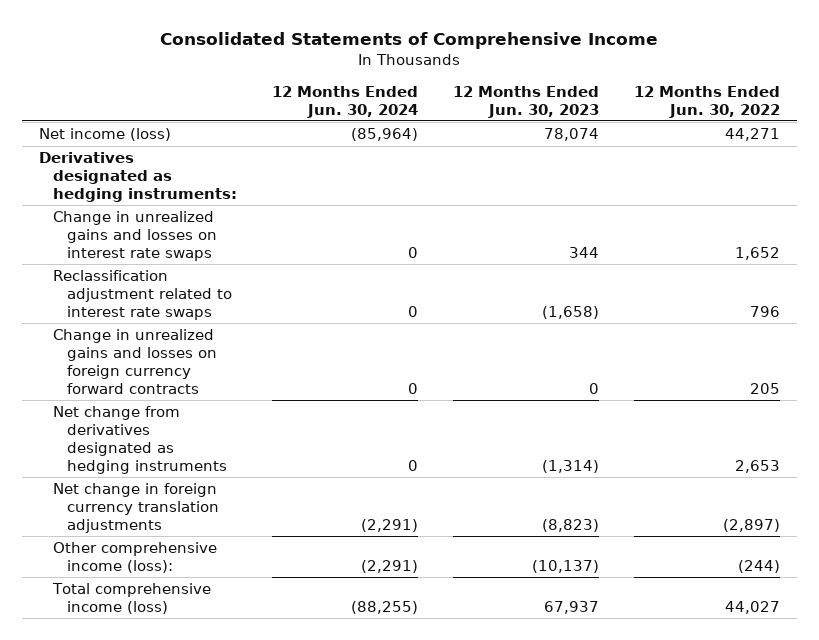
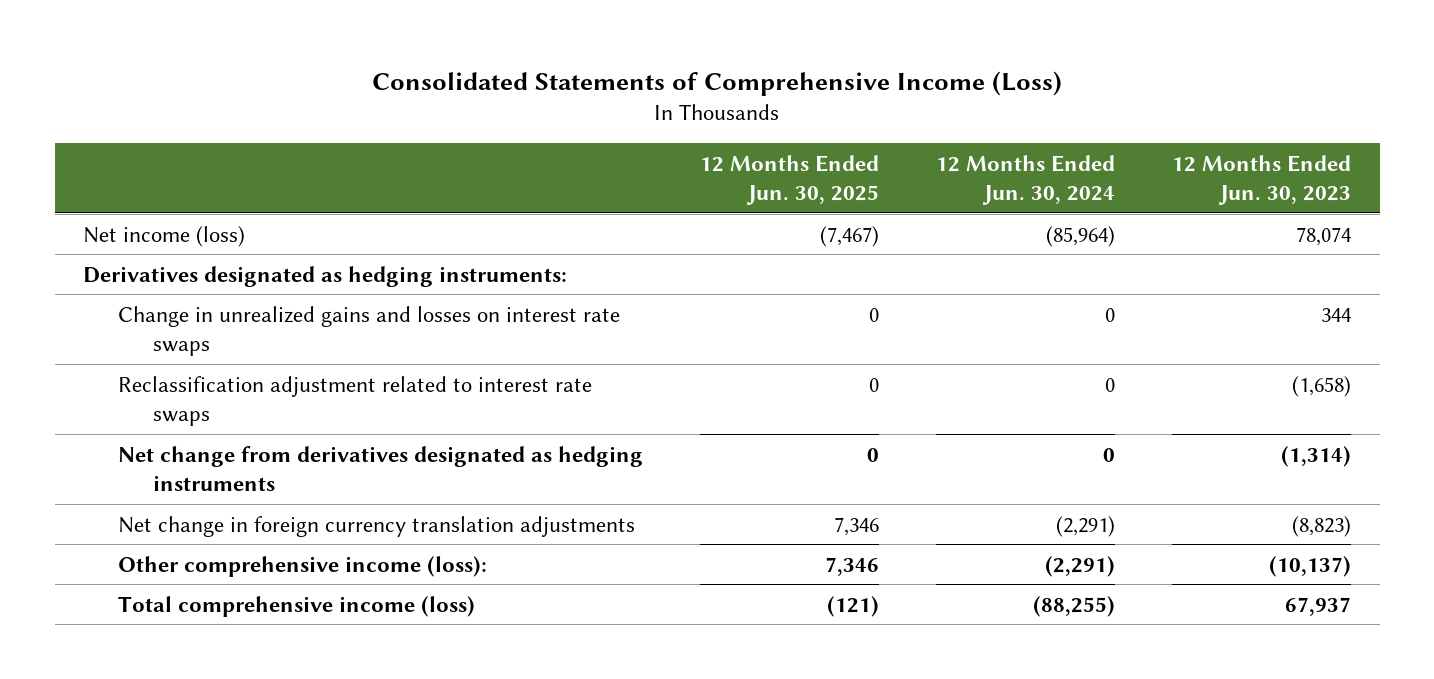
- Consolidated Statements of Comprehensive Income
+ Consolidated Statements of Comprehensive Income (Loss)
- | 12 Months Ended Jun. 30, 2024 | 12 Months Ended Jun. 30, 2023 | 12 Months Ended Jun. 30, 2022
+ | 12 Months Ended Jun. 30, 2025 | 12 Months Ended Jun. 30, 2024 | 12 Months Ended Jun. 30, 2023
- Change in unrealized gains and losses on foreign currency forward contracts | 0 | 0 | 205

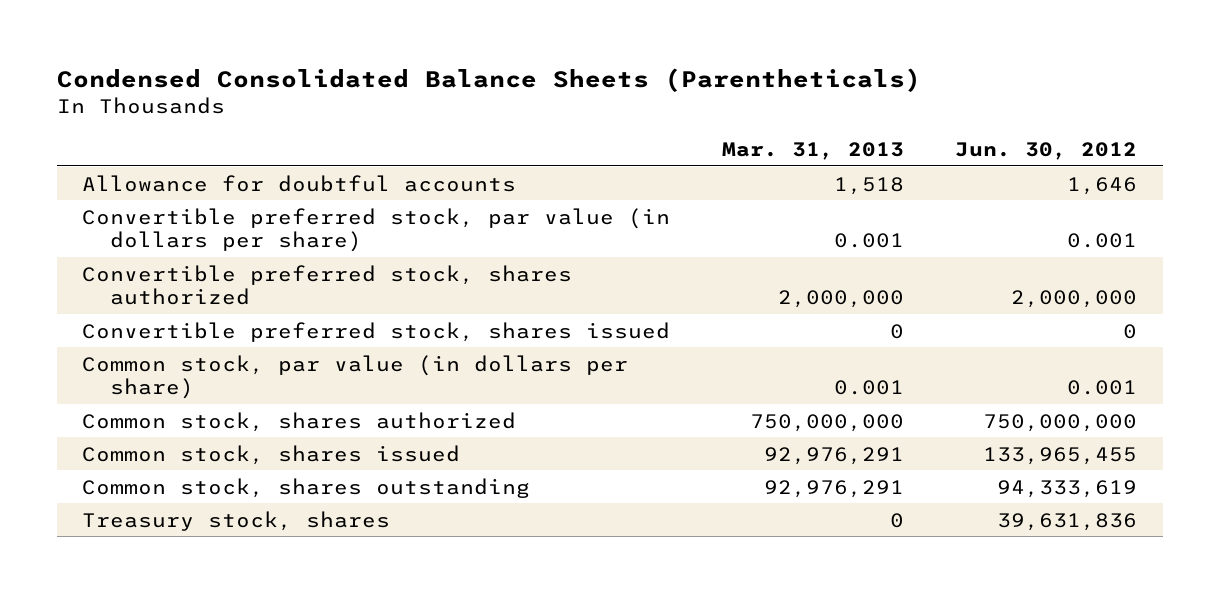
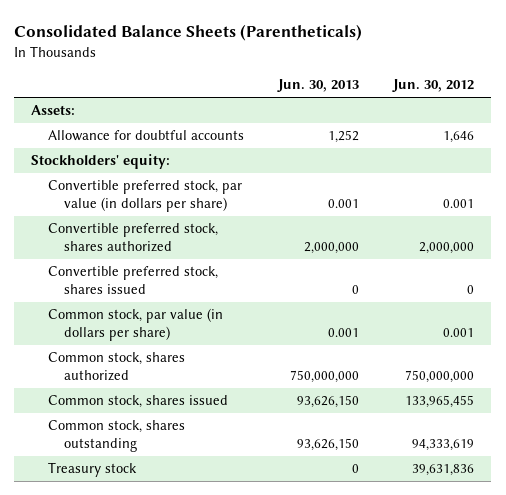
- Condensed Consolidated Balance Sheets (Parentheticals)
+ Consolidated Balance Sheets (Parentheticals)
- | Mar. 31, 2013 | Jun. 30, 2012
+ | Jun. 30, 2013 | Jun. 30, 2012
+ Assets:
+ Stockholders' equity:
- Treasury stock, shares | 0 | 39,631,836
+ Treasury stock | 0 | 39,631,836

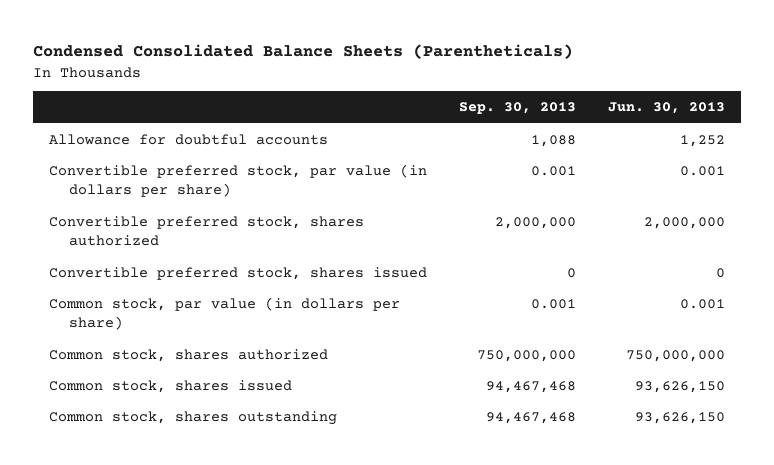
- Consolidated Balance Sheets (Parentheticals)
+ Condensed Consolidated Balance Sheets (Parentheticals)
- | Jun. 30, 2013 | Jun. 30, 2012
+ | Sep. 30, 2013 | Jun. 30, 2013
- Assets:
- Stockholders' equity:
- Treasury stock | 0 | 39,631,836

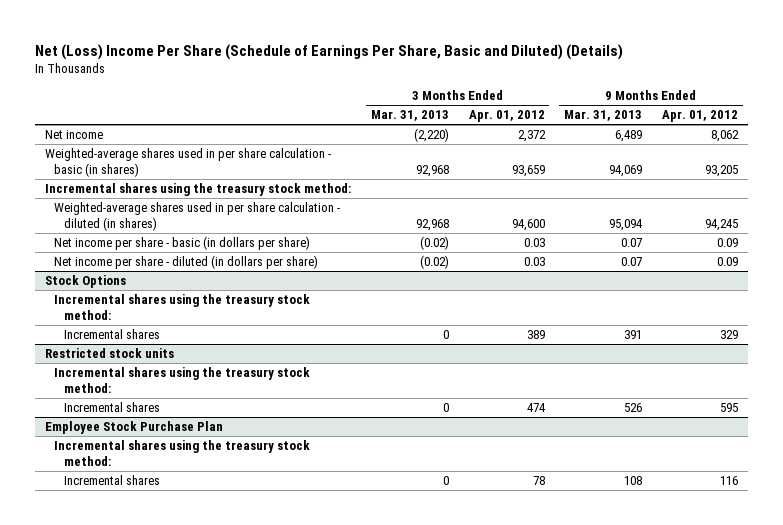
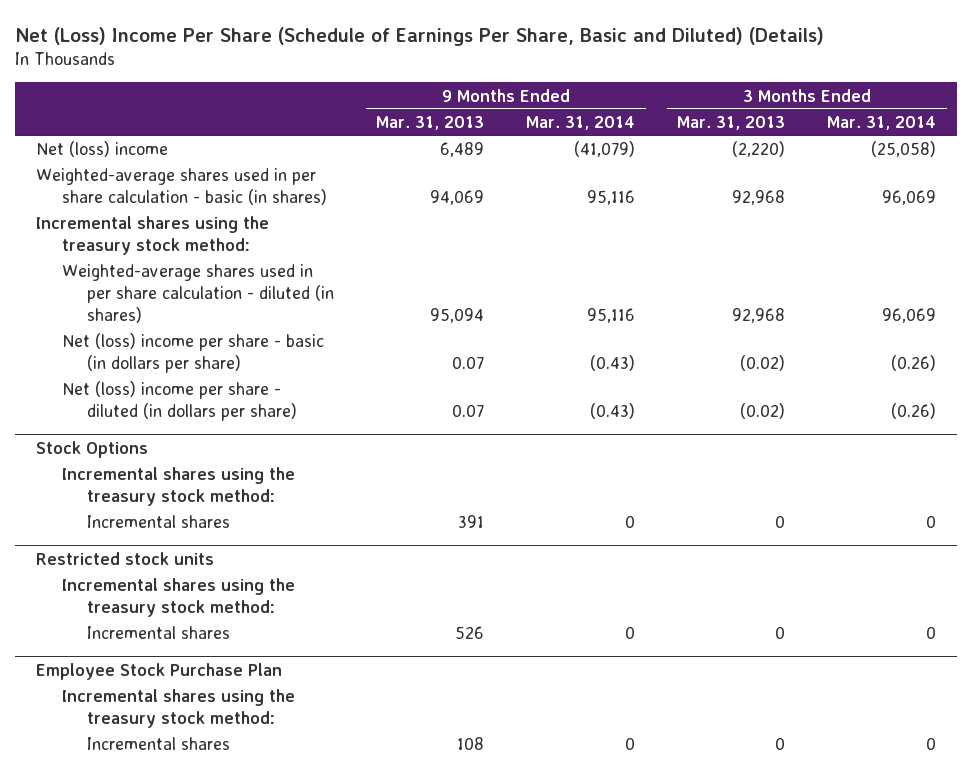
- | 3 Months Ended Mar. 31, 2013 | 3 Months Ended Apr. 01, 2012 | 9 Months Ended Mar. 31, 2013 | 9 Months Ended Apr. 01, 2012
+ | 9 Months Ended Mar. 31, 2013 | 9 Months Ended Mar. 31, 2014 | 3 Months Ended Mar. 31, 2013 | 3 Months Ended Mar. 31, 2014
- Net income | (2,220) | 2,372 | 6,489 | 8,062
+ Net (loss) income | 6,489 | (41,079) | (2,220) | (25,058)
- Net income per share - basic (in dollars per share) | (0.02) | 0.03 | 0.07 | 0.09
- Net income per share - diluted (in dollars per share) | (0.02) | 0.03 | 0.07 | 0.09
+ Net (loss) income per share - basic (in dollars per share) | 0.07 | (0.43) | (0.02) | (0.26)
+ Net (loss) income per share - diluted (in dollars per share) | 0.07 | (0.43) | (0.02) | (0.26)

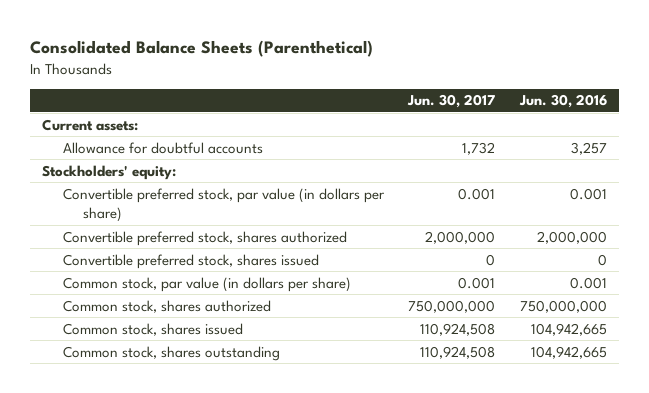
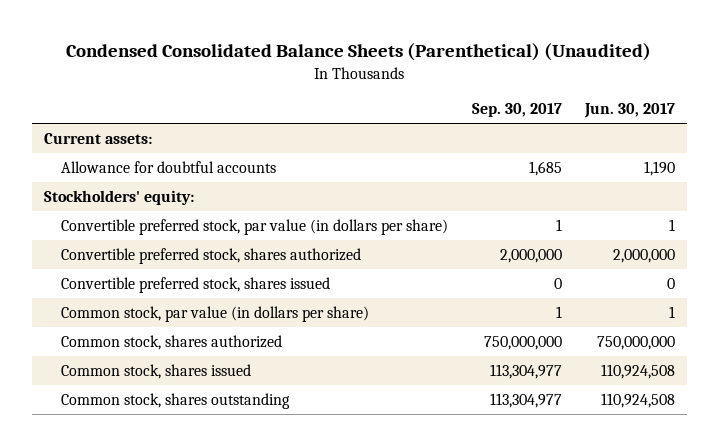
- Consolidated Balance Sheets (Parenthetical)
+ Condensed Consolidated Balance Sheets (Parenthetical) (Unaudited)
- | Jun. 30, 2017 | Jun. 30, 2016
+ | Sep. 30, 2017 | Jun. 30, 2017
- Allowance for doubtful accounts | 1,732 | 3,257
+ Allowance for doubtful accounts | 1,685 | 1,190
- Convertible preferred stock, par value (in dollars per share) | 0.001 | 0.001
+ Convertible preferred stock, par value (in dollars per share) | 1 | 1
- Common stock, par value (in dollars per share) | 0.001 | 0.001
+ Common stock, par value (in dollars per share) | 1 | 1

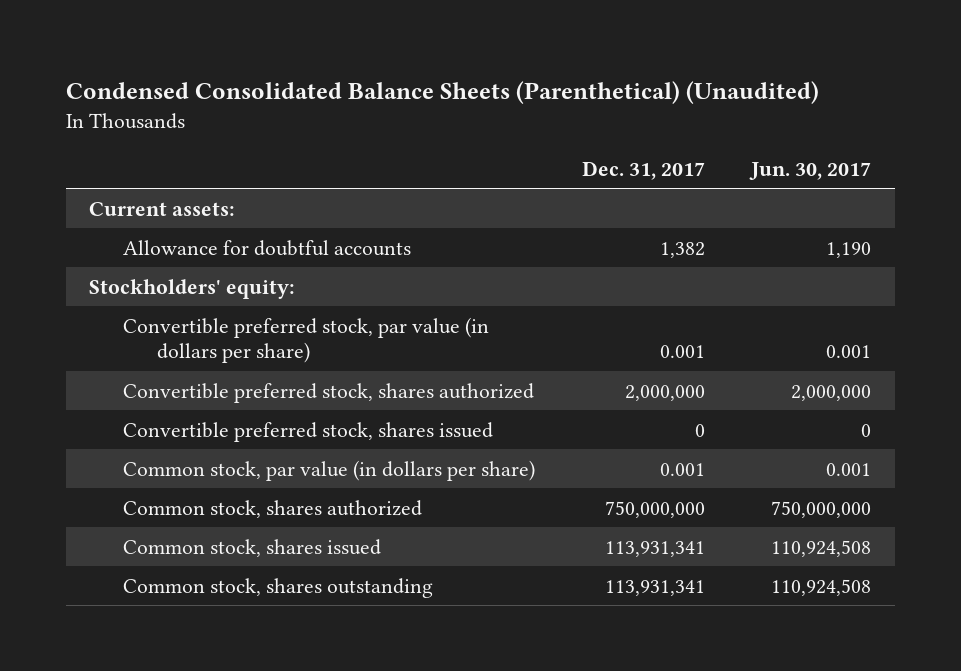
- | Sep. 30, 2017 | Jun. 30, 2017
+ | Dec. 31, 2017 | Jun. 30, 2017
- Convertible preferred stock, par value (in dollars per share) | 1 | 1
+ Convertible preferred stock, par value (in dollars per share) | 0.001 | 0.001
- Common stock, par value (in dollars per share) | 1 | 1
+ Common stock, par value (in dollars per share) | 0.001 | 0.001

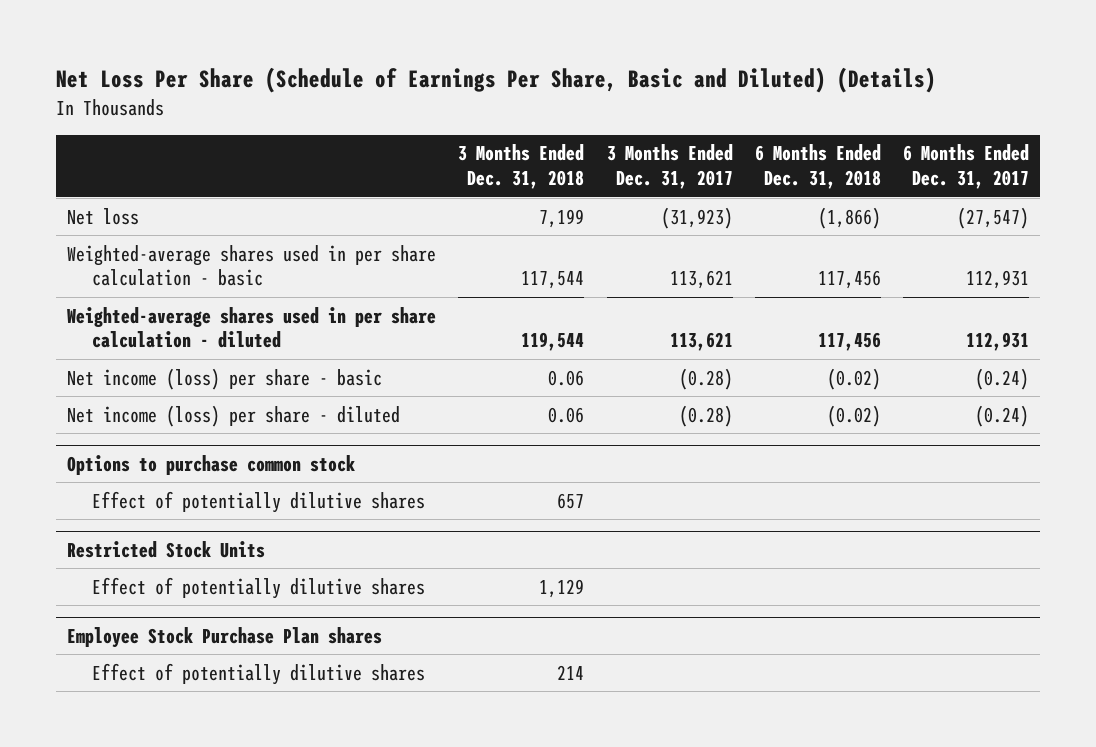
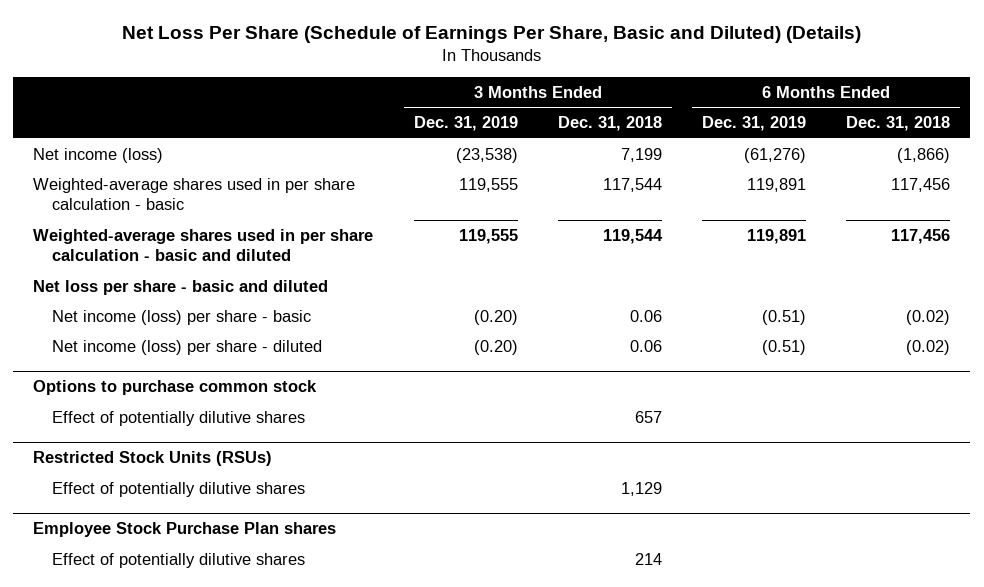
- | 3 Months Ended Dec. 31, 2018 | 3 Months Ended Dec. 31, 2017 | 6 Months Ended Dec. 31, 2018 | 6 Months Ended Dec. 31, 2017
+ | 3 Months Ended Dec. 31, 2019 | 3 Months Ended Dec. 31, 2018 | 6 Months Ended Dec. 31, 2019 | 6 Months Ended Dec. 31, 2018
- Net loss | 7,199 | (31,923) | (1,866) | (27,547)
+ Net income (loss) | (23,538) | 7,199 | (61,276) | (1,866)
- Weighted-average shares used in per share calculation - diluted | 119,544 | 113,621 | 117,456 | 112,931
+ Weighted-average shares used in per share calculation - basic and diluted | 119,555 | 119,544 | 119,891 | 117,456
+ Net loss per share - basic and diluted
- Restricted Stock Units
+ Restricted Stock Units (RSUs)

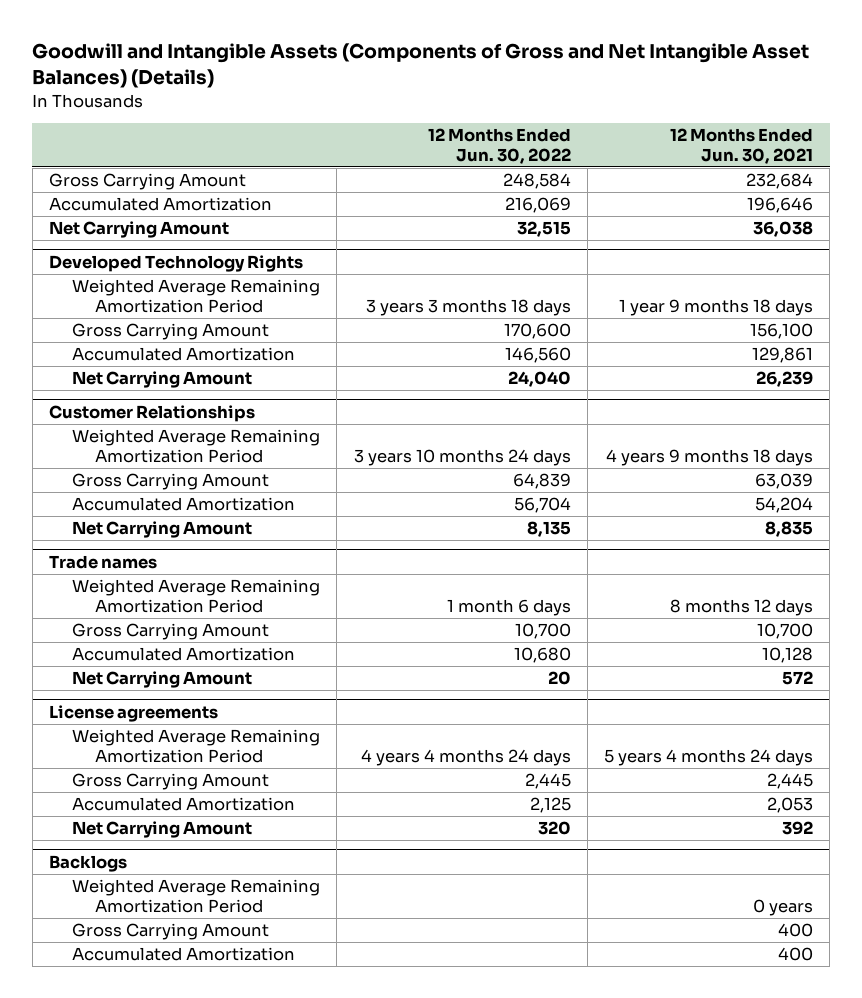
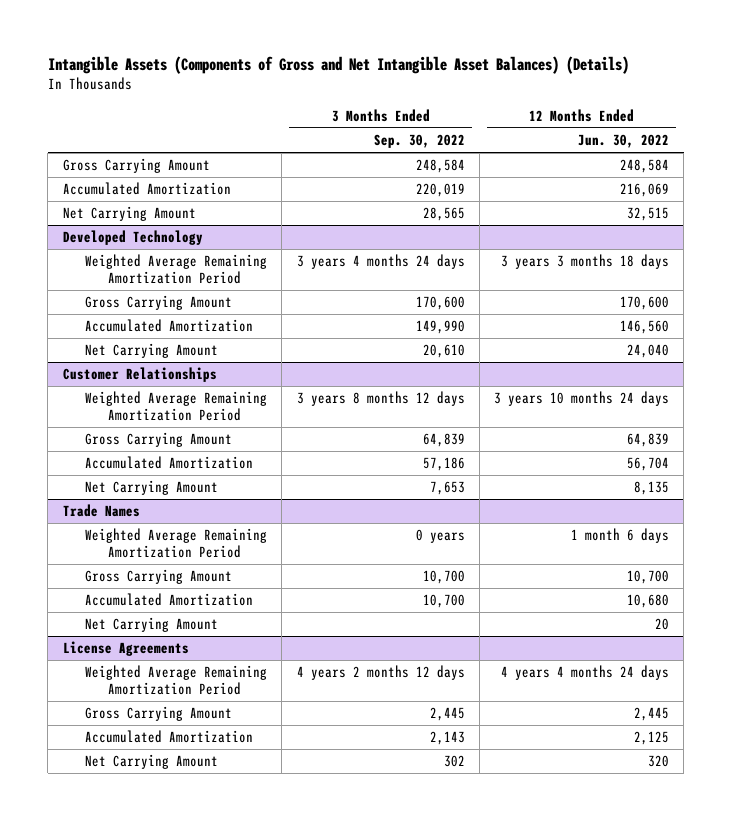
- Goodwill and Intangible Assets (Components of Gross and Net Intangible Asset Balances) (Details)
+ Intangible Assets (Components of Gross and Net Intangible Asset Balances) (Details)
- | 12 Months Ended Jun. 30, 2022 | 12 Months Ended Jun. 30, 2021
+ | 3 Months Ended Sep. 30, 2022 | 12 Months Ended Jun. 30, 2022
- Developed Technology Rights
+ Developed Technology
- Trade names
+ Trade Names
- License agreements
+ License Agreements
- Backlogs
- Weighted Average Remaining Amortization Period | | 0 years
- Gross Carrying Amount | | 400
- Accumulated Amortization | | 400

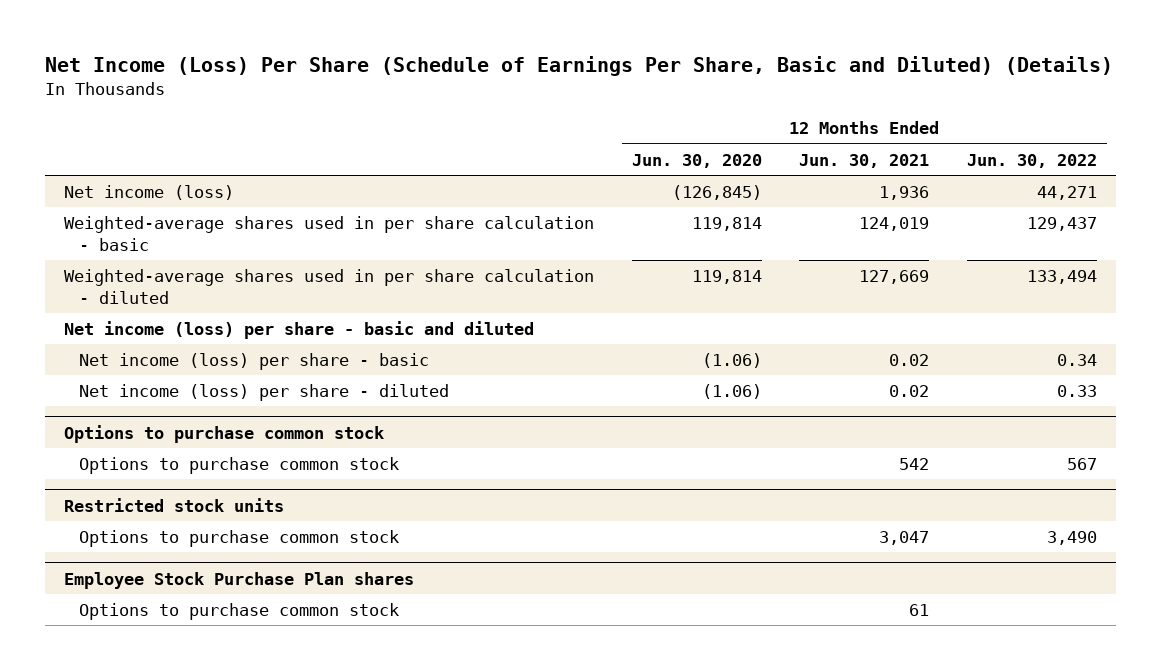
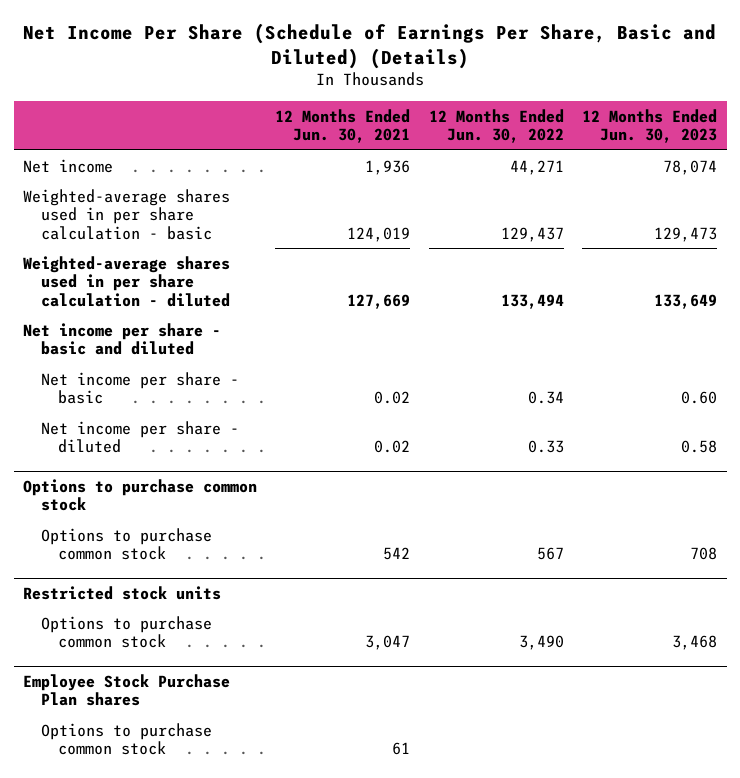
- Net Income (Loss) Per Share (Schedule of Earnings Per Share, Basic and Diluted) (Details)
+ Net Income Per Share (Schedule of Earnings Per Share, Basic and Diluted) (Details)
- | 12 Months Ended Jun. 30, 2020 | 12 Months Ended Jun. 30, 2021 | 12 Months Ended Jun. 30, 2022
+ | 12 Months Ended Jun. 30, 2021 | 12 Months Ended Jun. 30, 2022 | 12 Months Ended Jun. 30, 2023
- Net income (loss) | (126,845) | 1,936 | 44,271
+ Net income | 1,936 | 44,271 | 78,074
- Net income (loss) per share - basic and diluted
- Net income (loss) per share - basic | (1.06) | 0.02 | 0.34
- Net income (loss) per share - diluted | (1.06) | 0.02 | 0.33
+ Net income per share - basic and diluted
+ Net income per share - basic | 0.02 | 0.34 | 0.60
+ Net income per share - diluted | 0.02 | 0.33 | 0.58

